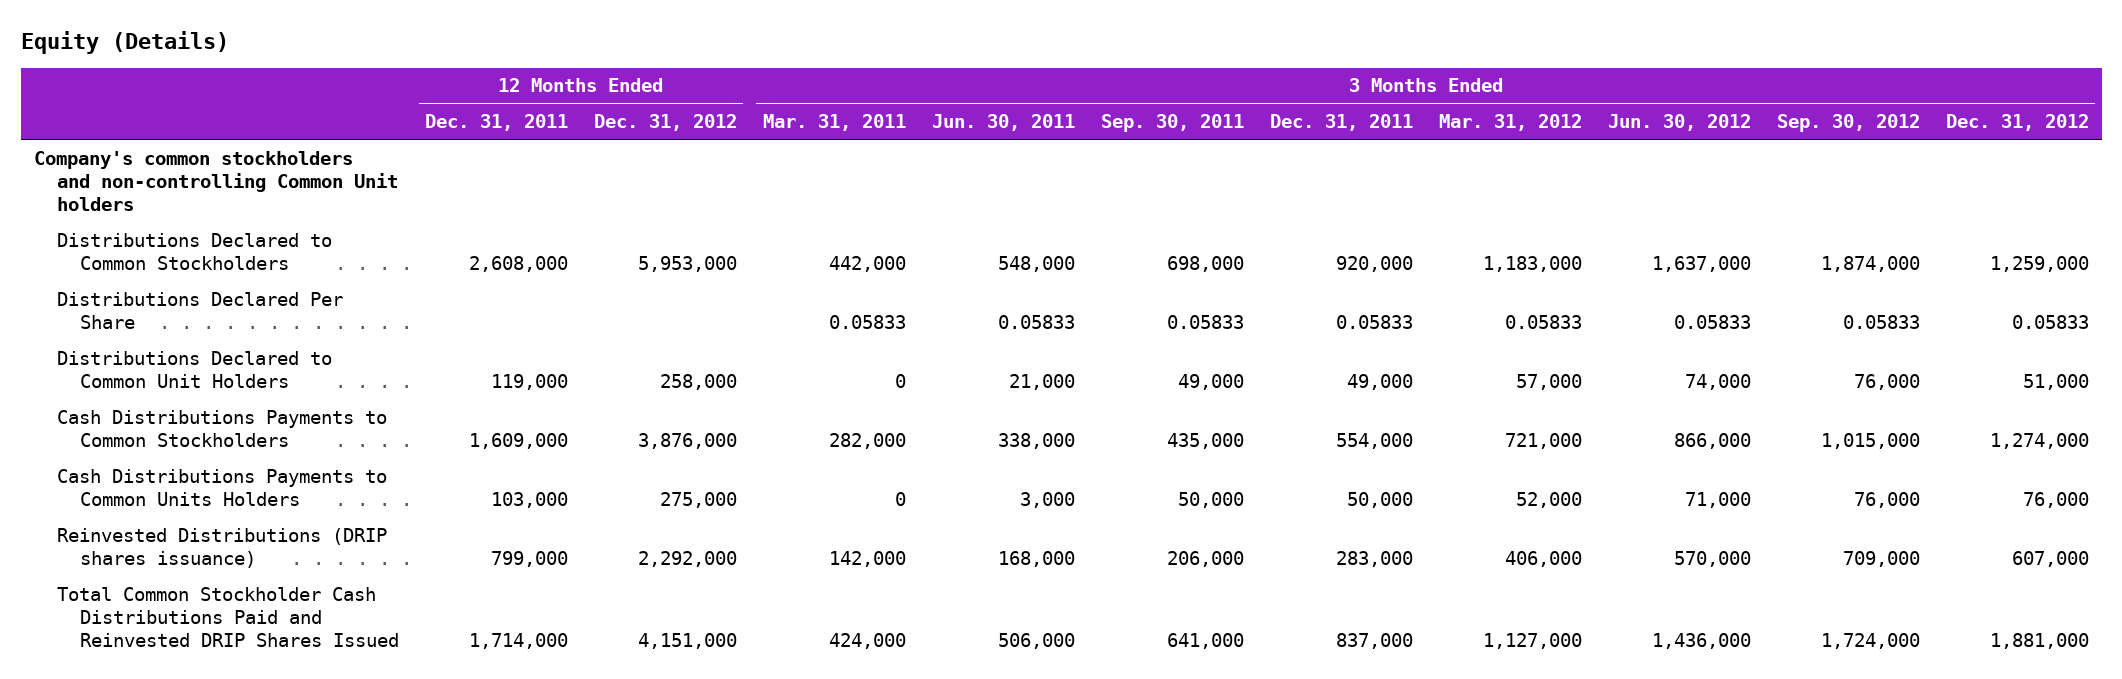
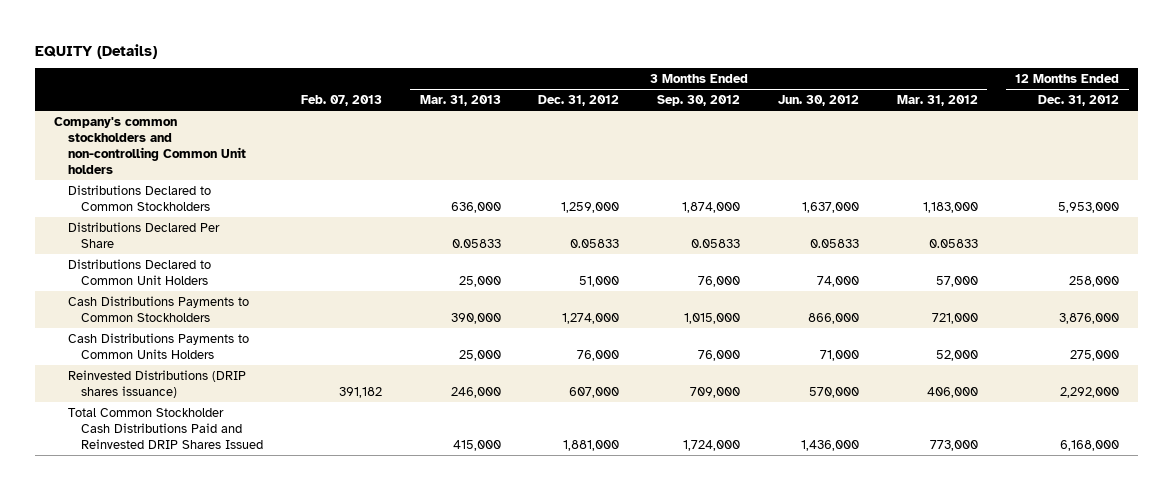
- Equity (Details)
+ EQUITY (Details)
- | 12 Months Ended Dec. 31, 2011 | 12 Months Ended Dec. 31, 2012 | 3 Months Ended Mar. 31, 2011 | 3 Months Ended Jun. 30, 2011 | 3 Months Ended Sep. 30, 2011 | 3 Months Ended Dec. 31, 2011 | 3 Months Ended Mar. 31, 2012 | 3 Months Ended Jun. 30, 2012 | 3 Months Ended Sep. 30, 2012 | 3 Months Ended Dec. 31, 2012
+ | Feb. 07, 2013 | 3 Months Ended Mar. 31, 2013 | 3 Months Ended Dec. 31, 2012 | 3 Months Ended Sep. 30, 2012 | 3 Months Ended Jun. 30, 2012 | 3 Months Ended Mar. 31, 2012 | 12 Months Ended Dec. 31, 2012
- Total Common Stockholder Cash Distributions Paid and Reinvested DRIP Shares Issued | 1,714,000 | 4,151,000 | 424,000 | 506,000 | 641,000 | 837,000 | 1,127,000 | 1,436,000 | 1,724,000 | 1,881,000
+ Total Common Stockholder Cash Distributions Paid and Reinvested DRIP Shares Issued | | 415,000 | 1,881,000 | 1,724,000 | 1,436,000 | 773,000 | 6,168,000

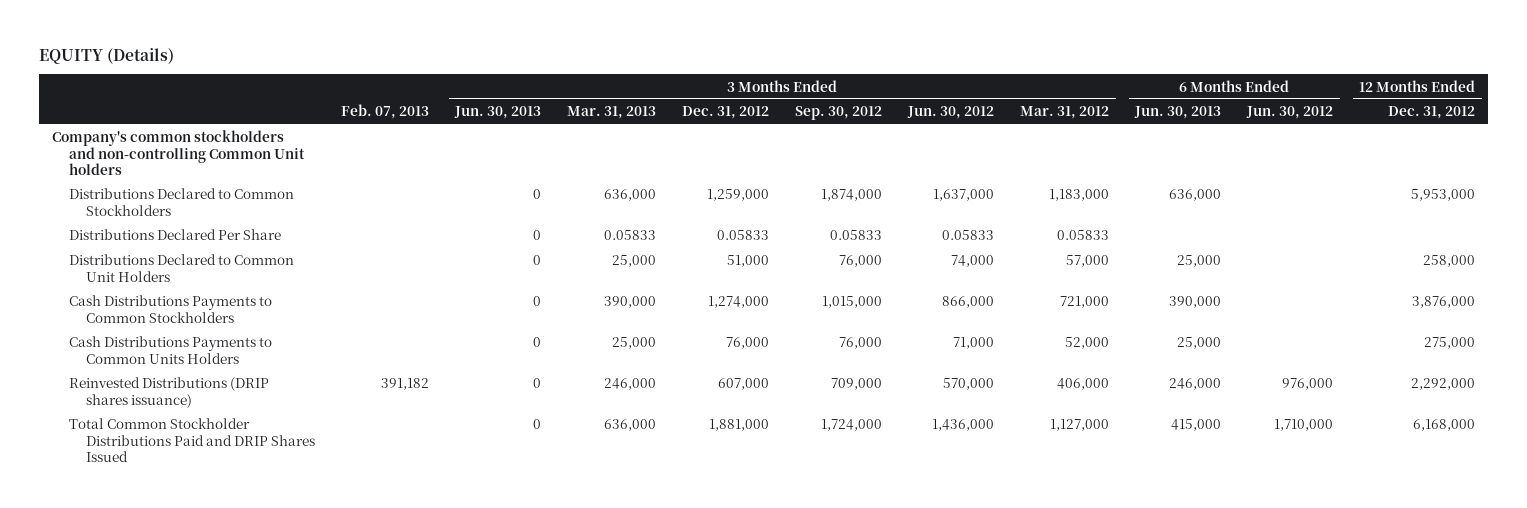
- | Feb. 07, 2013 | 3 Months Ended Mar. 31, 2013 | 3 Months Ended Dec. 31, 2012 | 3 Months Ended Sep. 30, 2012 | 3 Months Ended Jun. 30, 2012 | 3 Months Ended Mar. 31, 2012 | 12 Months Ended Dec. 31, 2012
+ | Feb. 07, 2013 | 3 Months Ended Jun. 30, 2013 | 3 Months Ended Mar. 31, 2013 | 3 Months Ended Dec. 31, 2012 | 3 Months Ended Sep. 30, 2012 | 3 Months Ended Jun. 30, 2012 | 3 Months Ended Mar. 31, 2012 | 6 Months Ended Jun. 30, 2013 | 6 Months Ended Jun. 30, 2012 | 12 Months Ended Dec. 31, 2012
- Total Common Stockholder Cash Distributions Paid and Reinvested DRIP Shares Issued | | 415,000 | 1,881,000 | 1,724,000 | 1,436,000 | 773,000 | 6,168,000
+ Total Common Stockholder Distributions Paid and DRIP Shares Issued | | 0 | 636,000 | 1,881,000 | 1,724,000 | 1,436,000 | 1,127,000 | 415,000 | 1,710,000 | 6,168,000

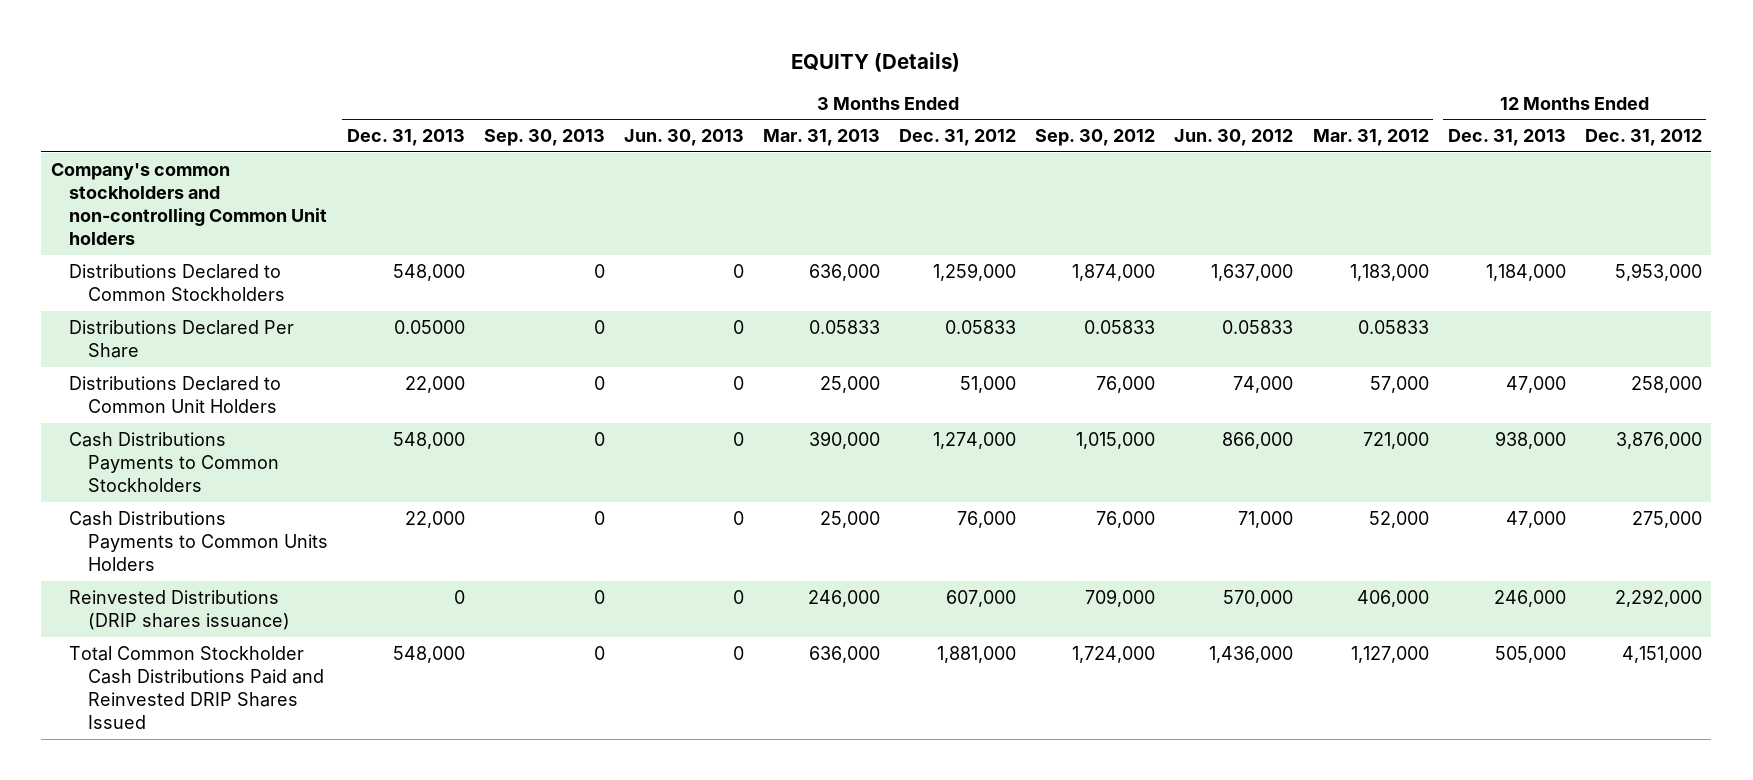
- | Feb. 07, 2013 | 3 Months Ended Jun. 30, 2013 | 3 Months Ended Mar. 31, 2013 | 3 Months Ended Dec. 31, 2012 | 3 Months Ended Sep. 30, 2012 | 3 Months Ended Jun. 30, 2012 | 3 Months Ended Mar. 31, 2012 | 6 Months Ended Jun. 30, 2013 | 6 Months Ended Jun. 30, 2012 | 12 Months Ended Dec. 31, 2012
+ | 3 Months Ended Dec. 31, 2013 | 3 Months Ended Sep. 30, 2013 | 3 Months Ended Jun. 30, 2013 | 3 Months Ended Mar. 31, 2013 | 3 Months Ended Dec. 31, 2012 | 3 Months Ended Sep. 30, 2012 | 3 Months Ended Jun. 30, 2012 | 3 Months Ended Mar. 31, 2012 | 12 Months Ended Dec. 31, 2013 | 12 Months Ended Dec. 31, 2012
- Total Common Stockholder Distributions Paid and DRIP Shares Issued | | 0 | 636,000 | 1,881,000 | 1,724,000 | 1,436,000 | 1,127,000 | 415,000 | 1,710,000 | 6,168,000
+ Total Common Stockholder Cash Distributions Paid and Reinvested DRIP Shares Issued | 548,000 | 0 | 0 | 636,000 | 1,881,000 | 1,724,000 | 1,436,000 | 1,127,000 | 505,000 | 4,151,000

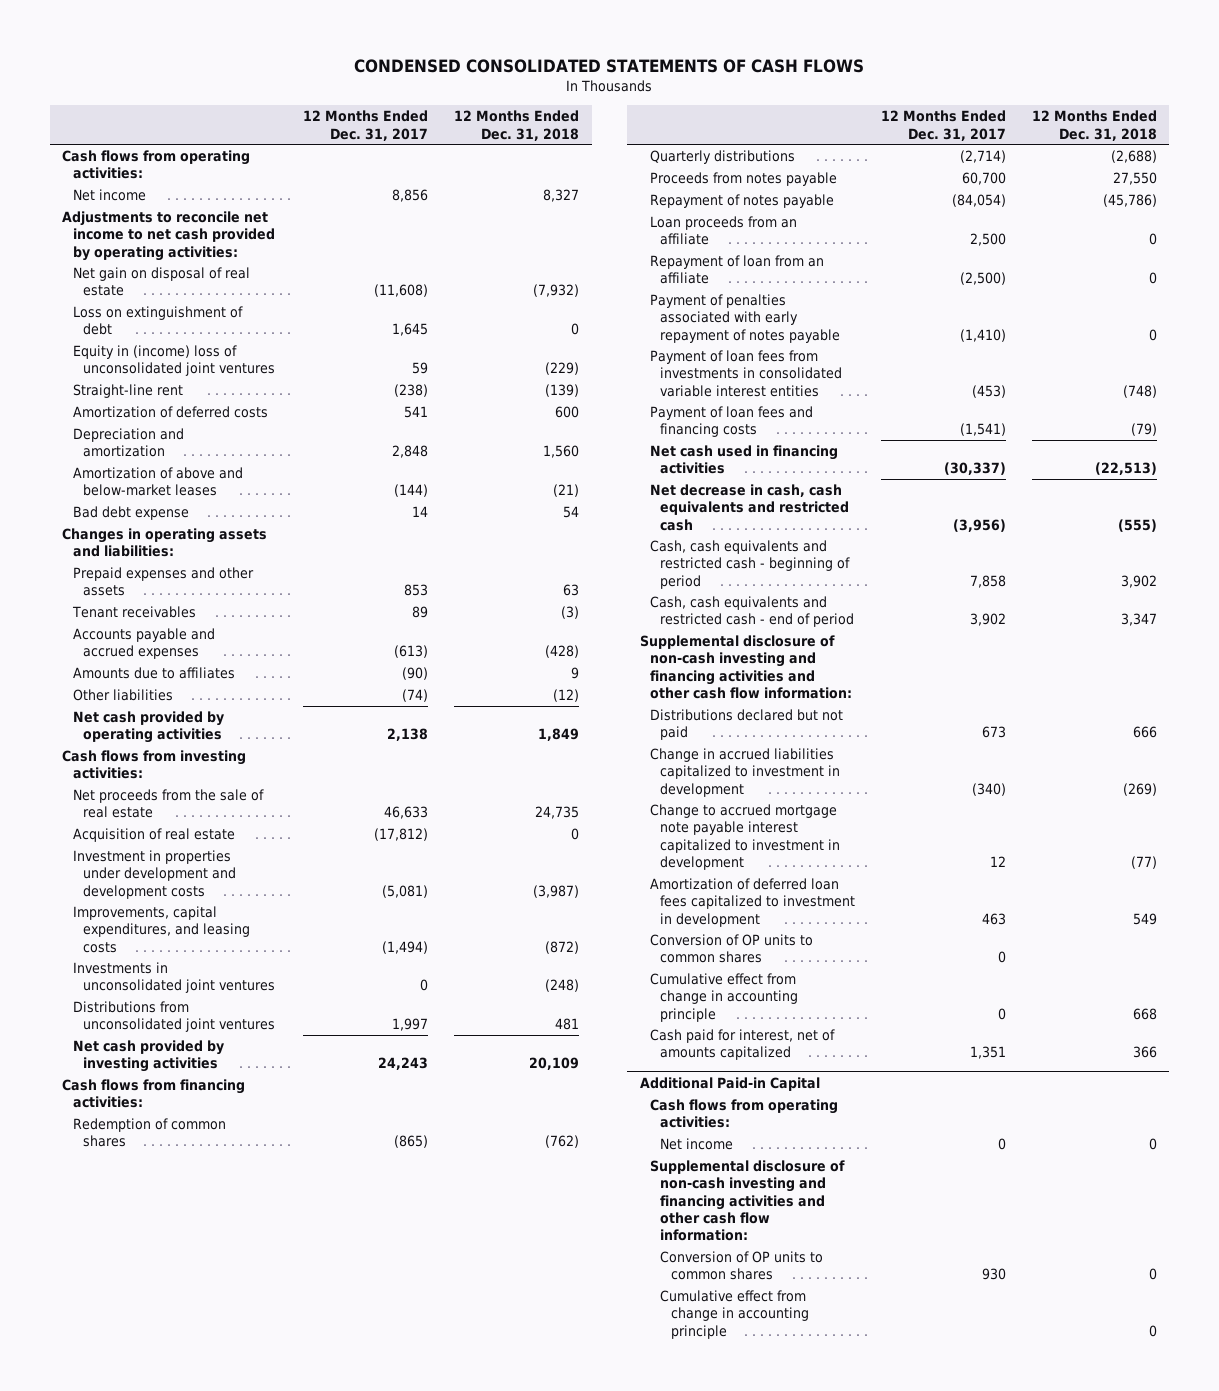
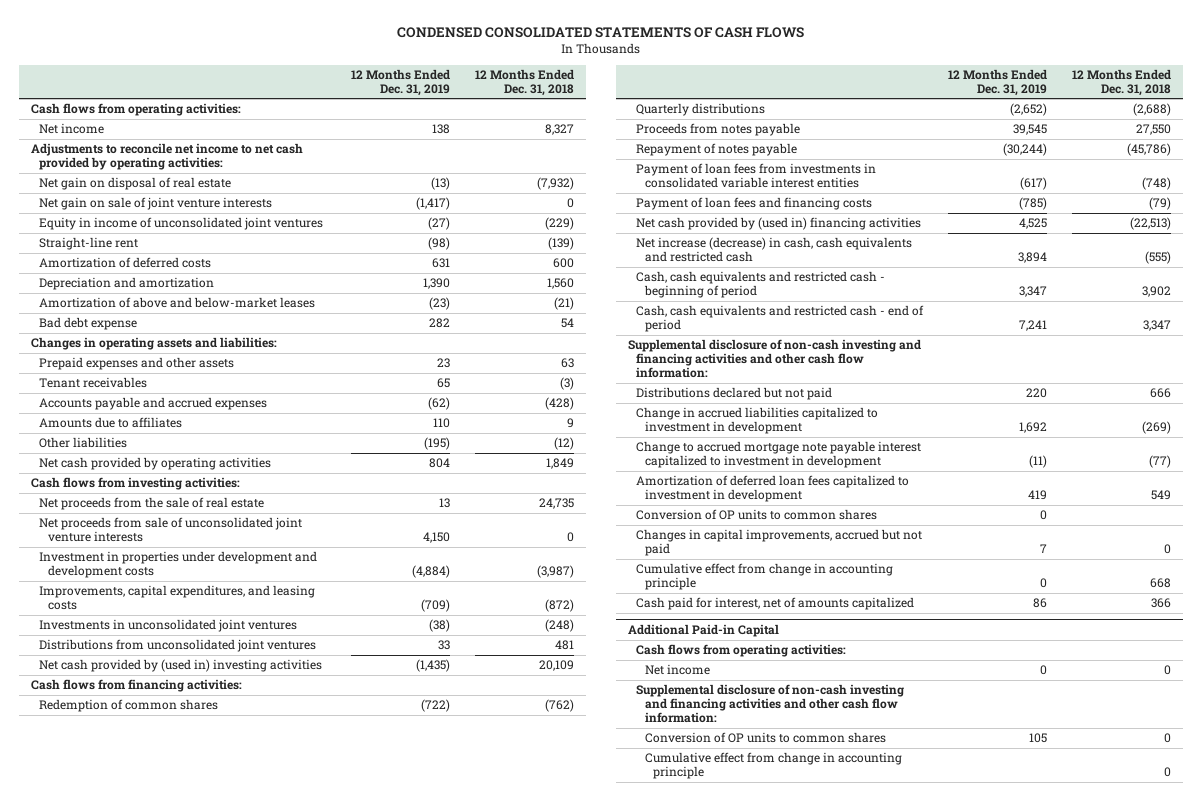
- | 12 Months Ended Dec. 31, 2017 | 12 Months Ended Dec. 31, 2018
+ | 12 Months Ended Dec. 31, 2019 | 12 Months Ended Dec. 31, 2018
- Loss on extinguishment of debt | 1,645 | 0
- Equity in (income) loss of unconsolidated joint ventures | 59 | (229)
+ Net gain on sale of joint venture interests | (1,417) | 0
+ Equity in income of unconsolidated joint ventures | (27) | (229)
- Acquisition of real estate | (17,812) | 0
+ Net proceeds from sale of unconsolidated joint venture interests | 4,150 | 0
- Net cash provided by investing activities | 24,243 | 20,109
+ Net cash provided by (used in) investing activities | (1,435) | 20,109
- Loan proceeds from an affiliate | 2,500 | 0
- Repayment of loan from an affiliate | (2,500) | 0
- Payment of penalties associated with early repayment of notes payable | (1,410) | 0
- Net cash used in financing activities | (30,337) | (22,513)
- Net decrease in cash, cash equivalents and restricted cash | (3,956) | (555)
+ Net cash provided by (used in) financing activities | 4,525 | (22,513)
+ Net increase (decrease) in cash, cash equivalents and restricted cash | 3,894 | (555)
+ Changes in capital improvements, accrued but not paid | 7 | 0

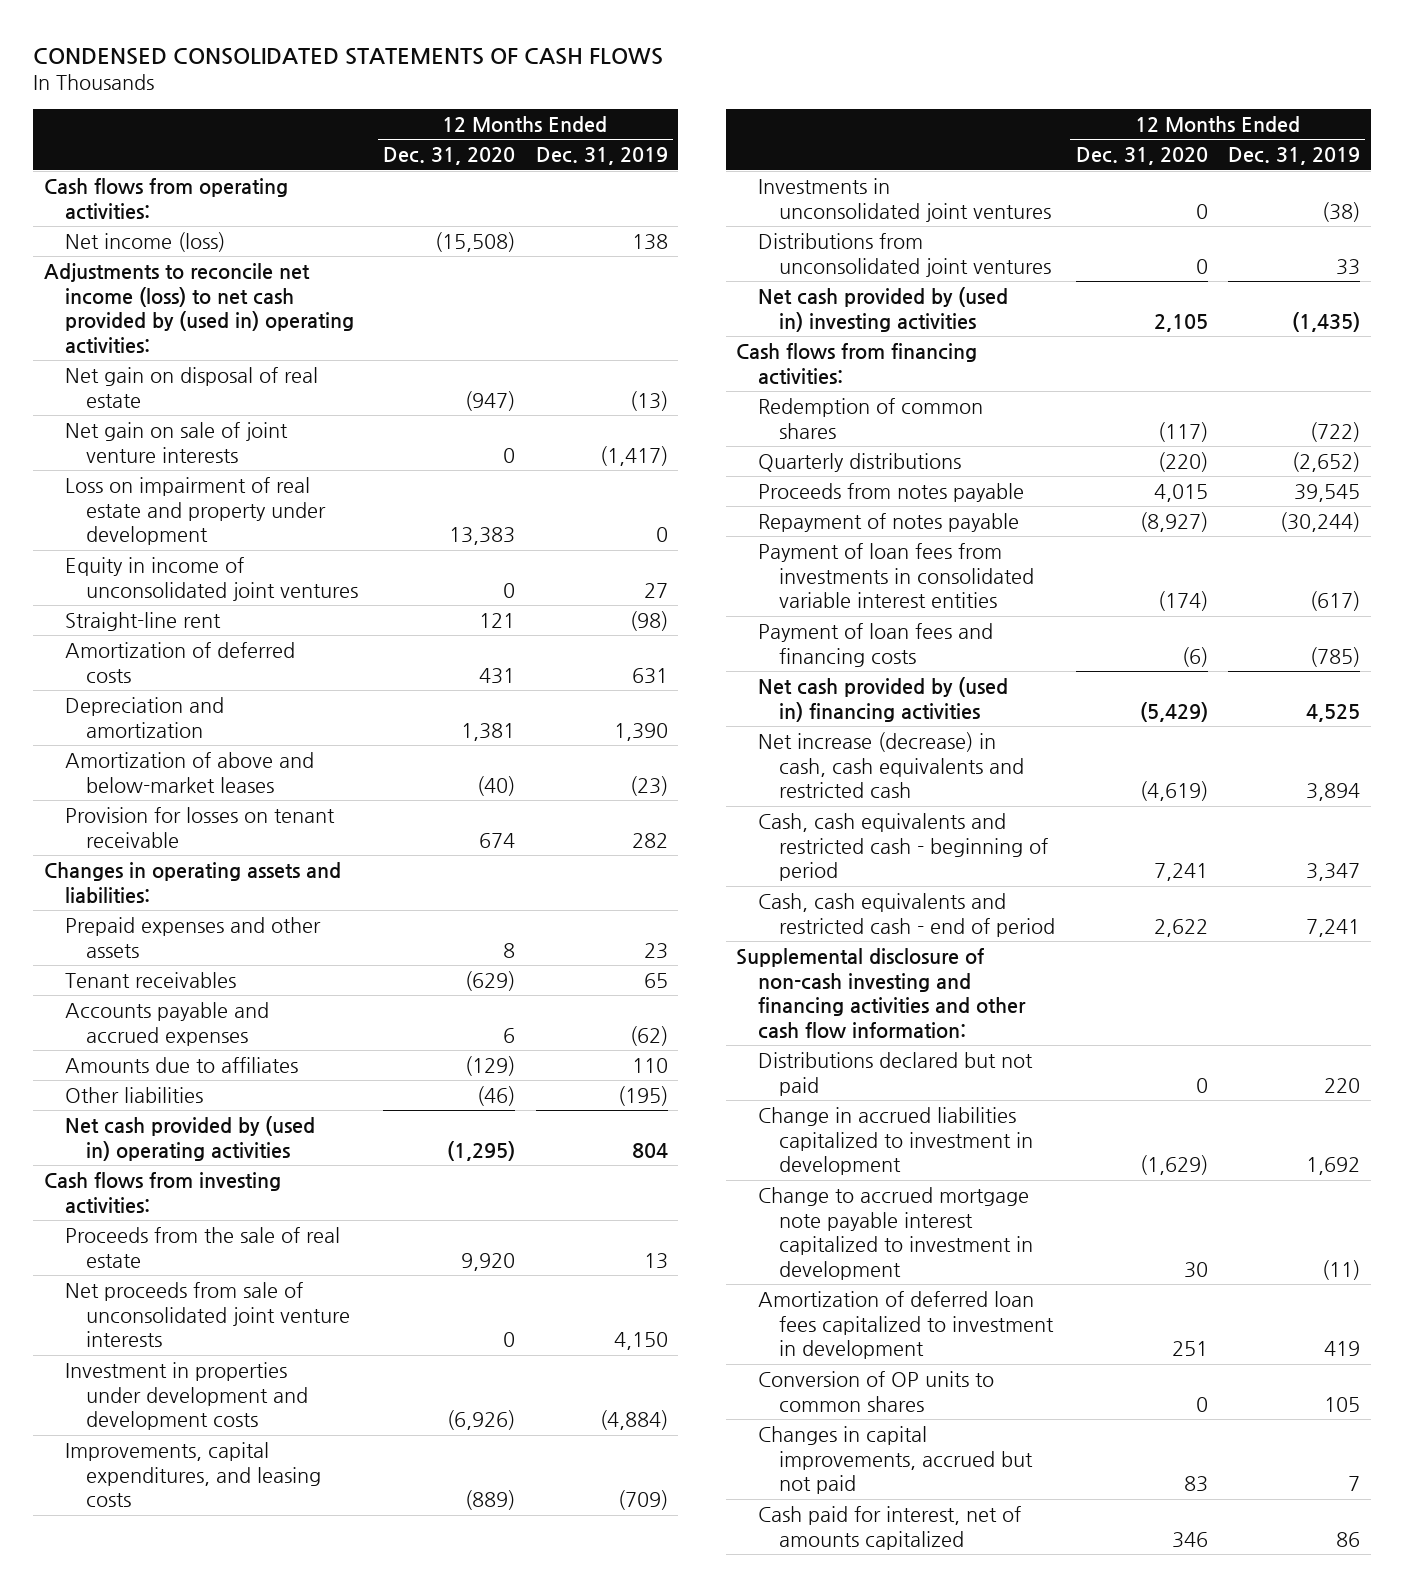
- | 12 Months Ended Dec. 31, 2019 | 12 Months Ended Dec. 31, 2018
+ | 12 Months Ended Dec. 31, 2020 | 12 Months Ended Dec. 31, 2019
- Net income | 138 | 8,327
- Adjustments to reconcile net income to net cash provided by operating activities:
+ Net income (loss) | (15,508) | 138
+ Adjustments to reconcile net income (loss) to net cash provided by (used in) operating activities:
- Equity in income of unconsolidated joint ventures | (27) | (229)
+ Loss on impairment of real estate and property under development | 13,383 | 0
+ Equity in income of unconsolidated joint ventures | 0 | 27
- Bad debt expense | 282 | 54
+ Provision for losses on tenant receivable | 674 | 282
- Net cash provided by operating activities | 804 | 1,849
+ Net cash provided by (used in) operating activities | (1,295) | 804
- Net proceeds from the sale of real estate | 13 | 24,735
+ Proceeds from the sale of real estate | 9,920 | 13
- Conversion of OP units to common shares | 0 |
+ Conversion of OP units to common shares | 0 | 105
- Cumulative effect from change in accounting principle | 0 | 668
- Additional Paid-in Capital
- Cash flows from operating activities:
- Net income | 0 | 0
- Supplemental disclosure of non-cash investing and financing activities and other cash flow information:
- Conversion of OP units to common shares | 105 | 0
- Cumulative effect from change in accounting principle | | 0

